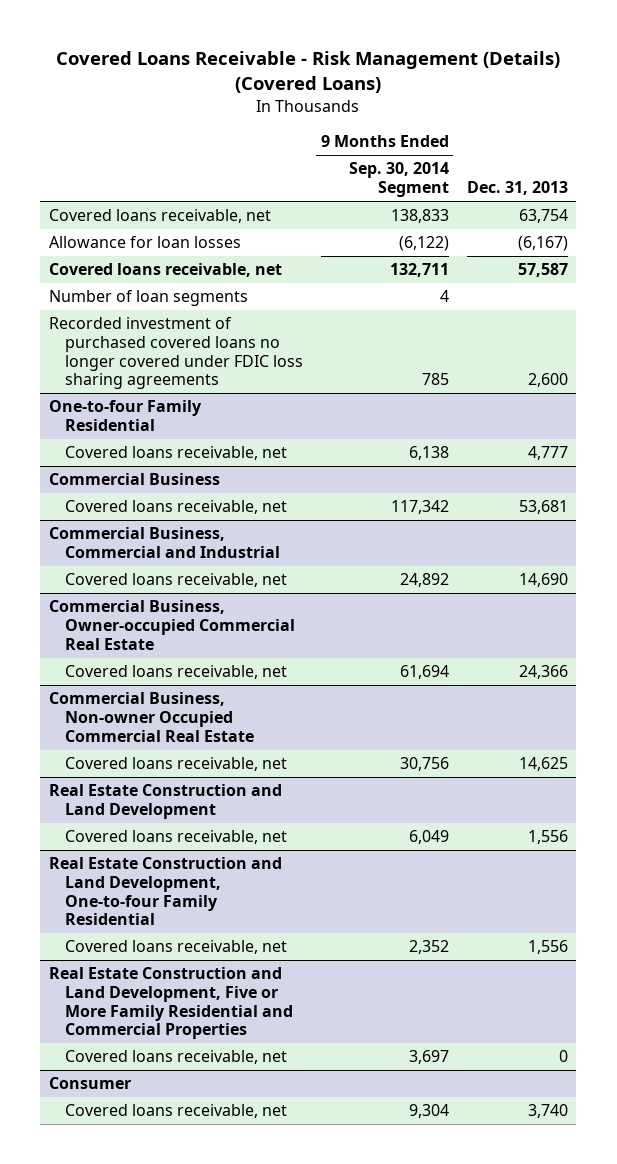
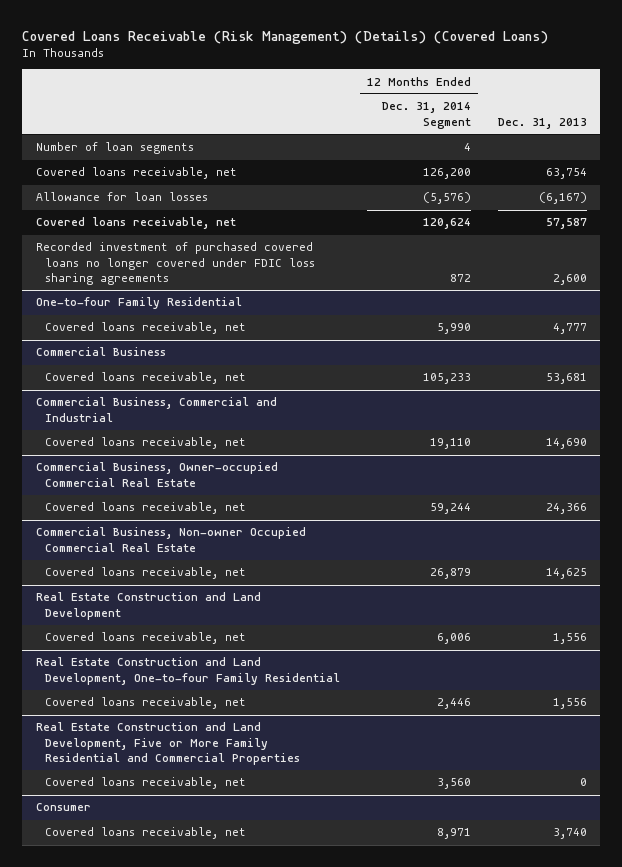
- Covered Loans Receivable - Risk Management (Details) (Covered Loans)
+ Covered Loans Receivable (Risk Management) (Details) (Covered Loans)
- | 9 Months Ended Sep. 30, 2014 Segment | Dec. 31, 2013
+ | 12 Months Ended Dec. 31, 2014 Segment | Dec. 31, 2013
moved up: Number of loan segments | 4 |

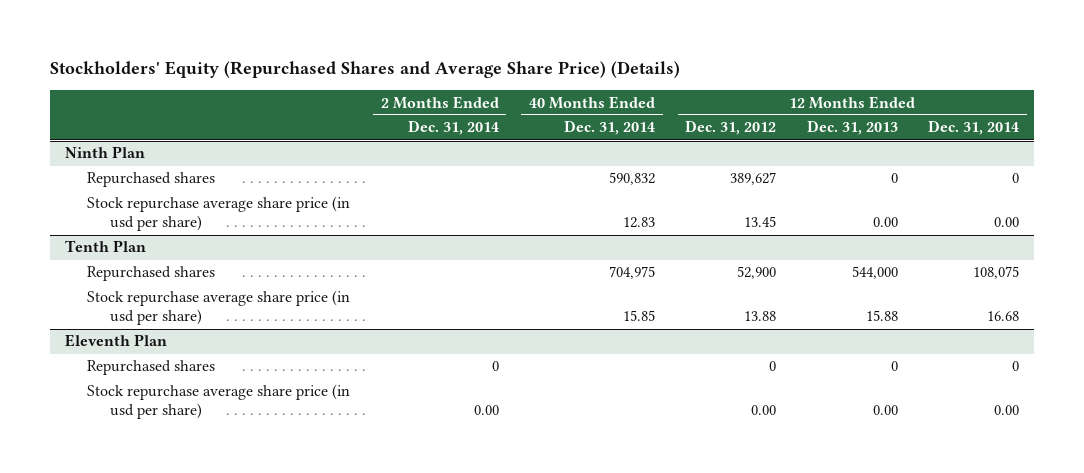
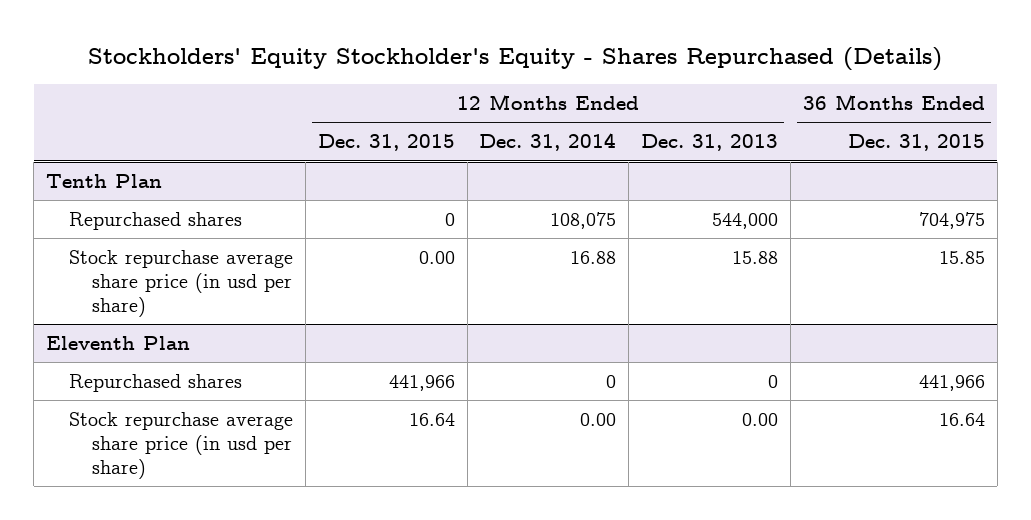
- Stockholders' Equity (Repurchased Shares and Average Share Price) (Details)
+ Stockholders' Equity Stockholder's Equity - Shares Repurchased (Details)
- | 2 Months Ended Dec. 31, 2014 | 40 Months Ended Dec. 31, 2014 | 12 Months Ended Dec. 31, 2012 | 12 Months Ended Dec. 31, 2013 | 12 Months Ended Dec. 31, 2014
+ | 12 Months Ended Dec. 31, 2015 | 12 Months Ended Dec. 31, 2014 | 12 Months Ended Dec. 31, 2013 | 36 Months Ended Dec. 31, 2015
- Ninth Plan
- Repurchased shares | | 590,832 | 389,627 | 0 | 0
- Stock repurchase average share price (in usd per share) | | 12.83 | 13.45 | 0.00 | 0.00
@ Tenth Plan
- Stock repurchase average share price (in usd per share) | | 15.85 | 13.88 | 15.88 | 16.68
+ Stock repurchase average share price (in usd per share) | 0.00 | 16.88 | 15.88 | 15.85

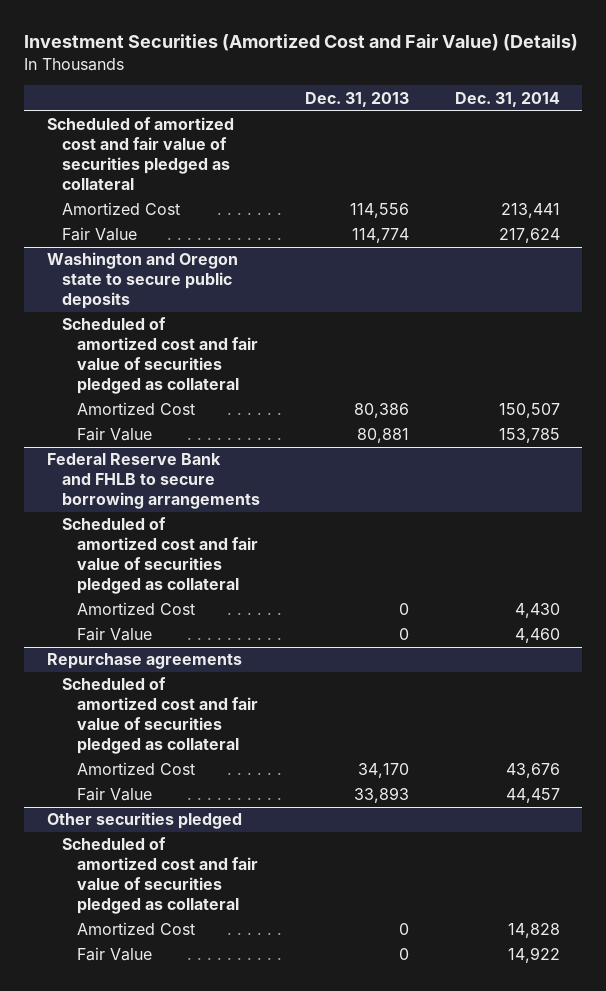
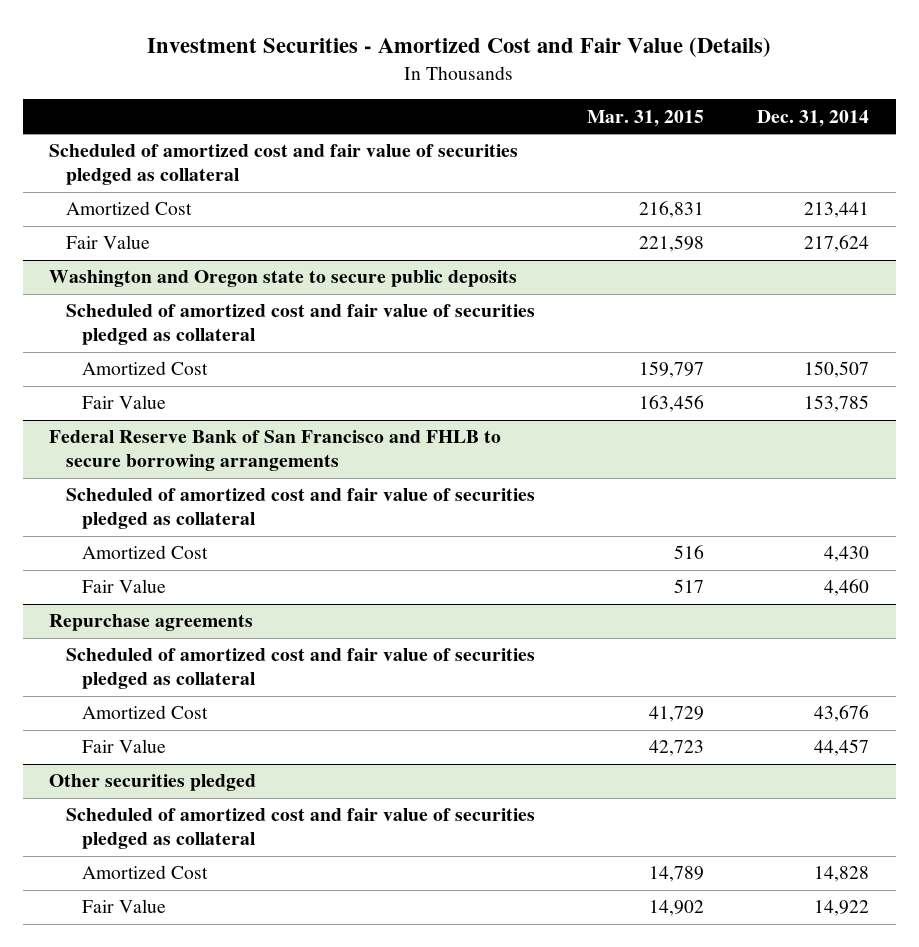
- Investment Securities (Amortized Cost and Fair Value) (Details)
+ Investment Securities - Amortized Cost and Fair Value (Details)
- | Dec. 31, 2013 | Dec. 31, 2014
+ | Mar. 31, 2015 | Dec. 31, 2014
- Federal Reserve Bank and FHLB to secure borrowing arrangements
+ Federal Reserve Bank of San Francisco and FHLB to secure borrowing arrangements

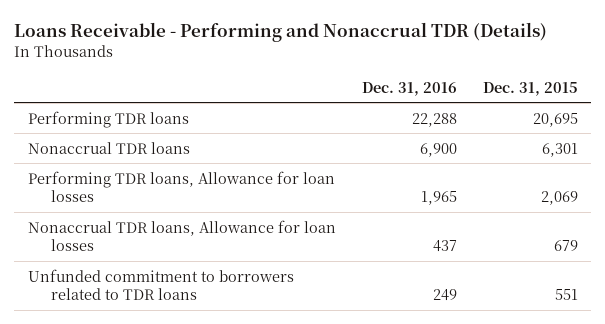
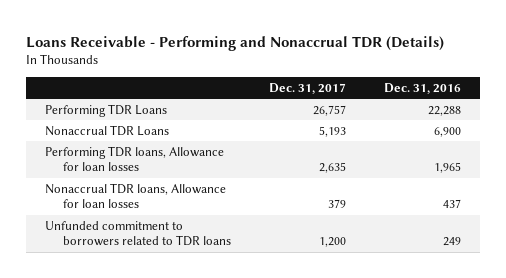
- | Dec. 31, 2016 | Dec. 31, 2015
+ | Dec. 31, 2017 | Dec. 31, 2016
- Performing TDR loans | 22,288 | 20,695
- Nonaccrual TDR loans | 6,900 | 6,301
+ Performing TDR Loans | 26,757 | 22,288
+ Nonaccrual TDR Loans | 5,193 | 6,900

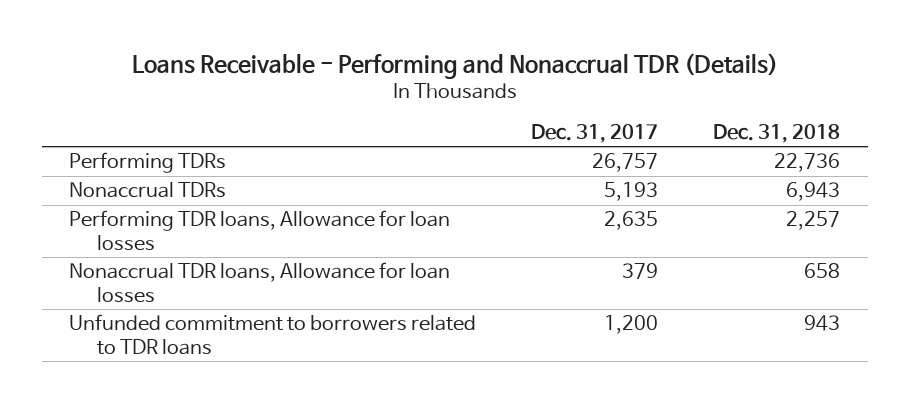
- | Dec. 31, 2017 | Dec. 31, 2016
+ | Dec. 31, 2017 | Dec. 31, 2018
- Performing TDR Loans | 26,757 | 22,288
- Nonaccrual TDR Loans | 5,193 | 6,900
+ Performing TDRs | 26,757 | 22,736
+ Nonaccrual TDRs | 5,193 | 6,943

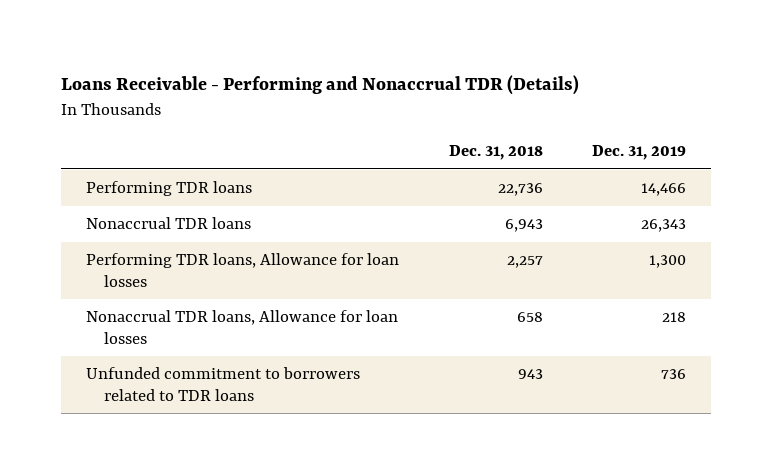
- | Dec. 31, 2017 | Dec. 31, 2018
+ | Dec. 31, 2018 | Dec. 31, 2019
- Performing TDRs | 26,757 | 22,736
- Nonaccrual TDRs | 5,193 | 6,943
+ Performing TDR loans | 22,736 | 14,466
+ Nonaccrual TDR loans | 6,943 | 26,343

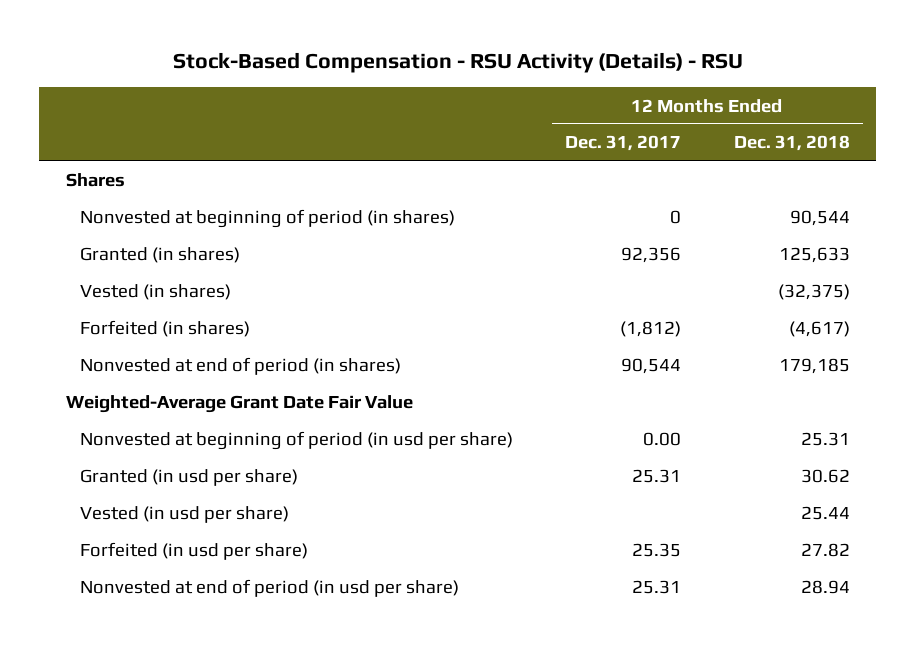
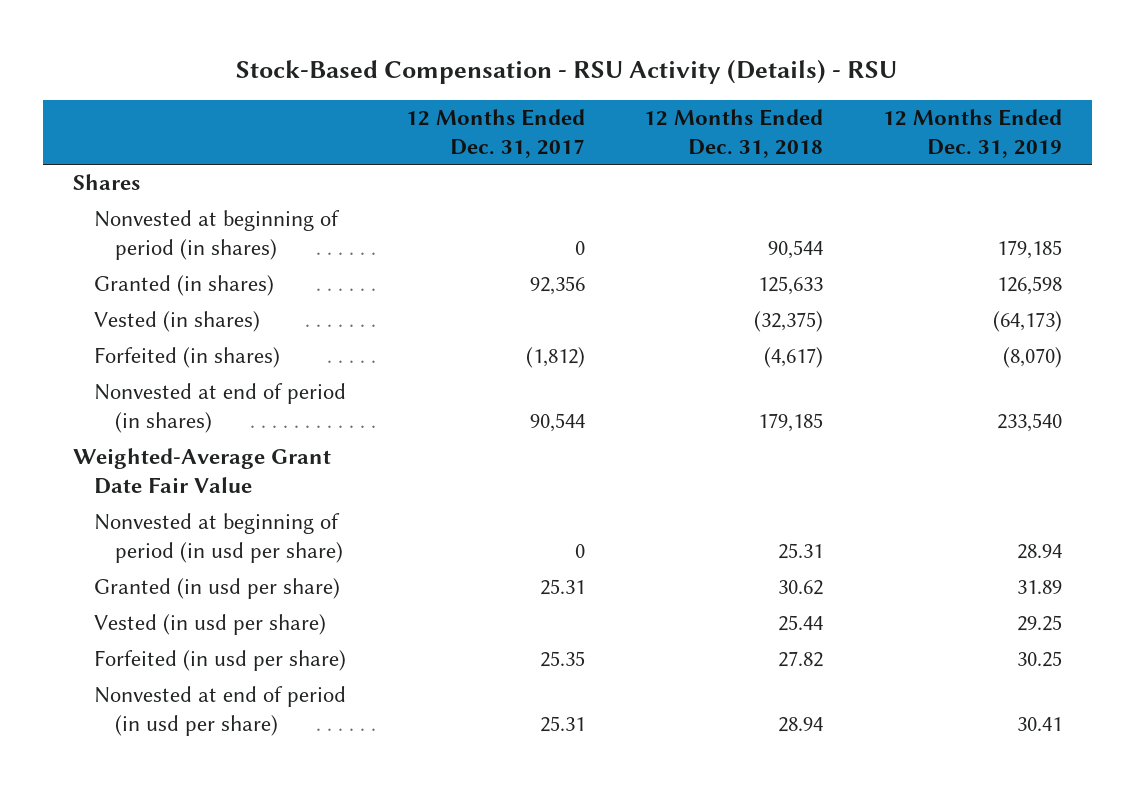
- | 12 Months Ended Dec. 31, 2017 | 12 Months Ended Dec. 31, 2018
+ | 12 Months Ended Dec. 31, 2017 | 12 Months Ended Dec. 31, 2018 | 12 Months Ended Dec. 31, 2019
- Nonvested at beginning of period (in usd per share) | 0.00 | 25.31
+ Nonvested at beginning of period (in usd per share) | 0 | 25.31 | 28.94

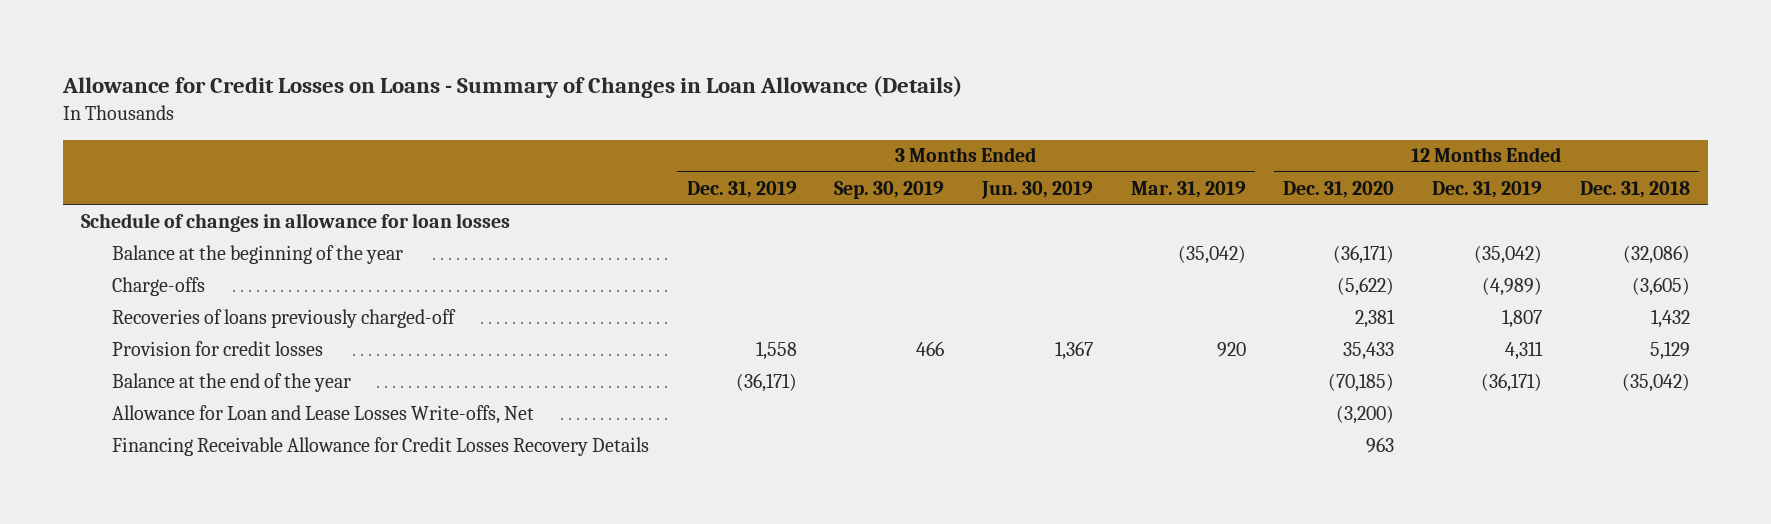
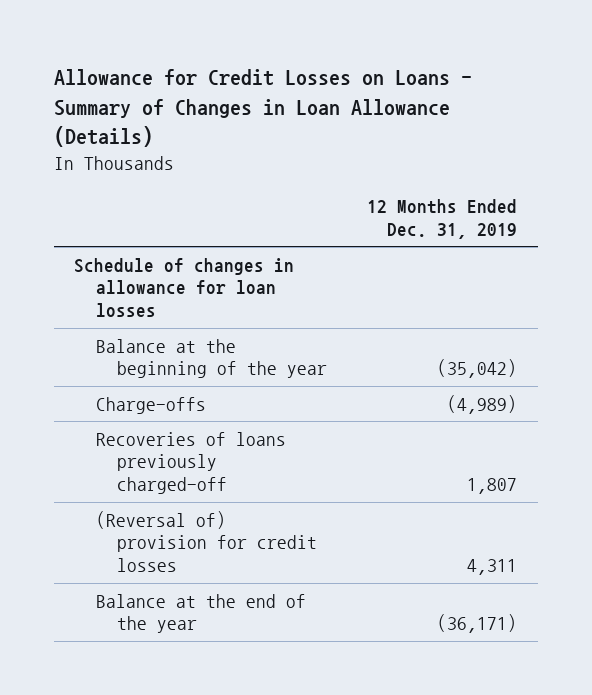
- | 3 Months Ended Dec. 31, 2019 | 3 Months Ended Sep. 30, 2019 | 3 Months Ended Jun. 30, 2019 | 3 Months Ended Mar. 31, 2019 | 12 Months Ended Dec. 31, 2020 | 12 Months Ended Dec. 31, 2019 | 12 Months Ended Dec. 31, 2018
+ | 12 Months Ended Dec. 31, 2019
- Provision for credit losses | 1,558 | 466 | 1,367 | 920 | 35,433 | 4,311 | 5,129
+ (Reversal of) provision for credit losses | 4,311
- Allowance for Loan and Lease Losses Write-offs, Net | | | | | (3,200) | |
- Financing Receivable Allowance for Credit Losses Recovery Details | | | | | 963 | |

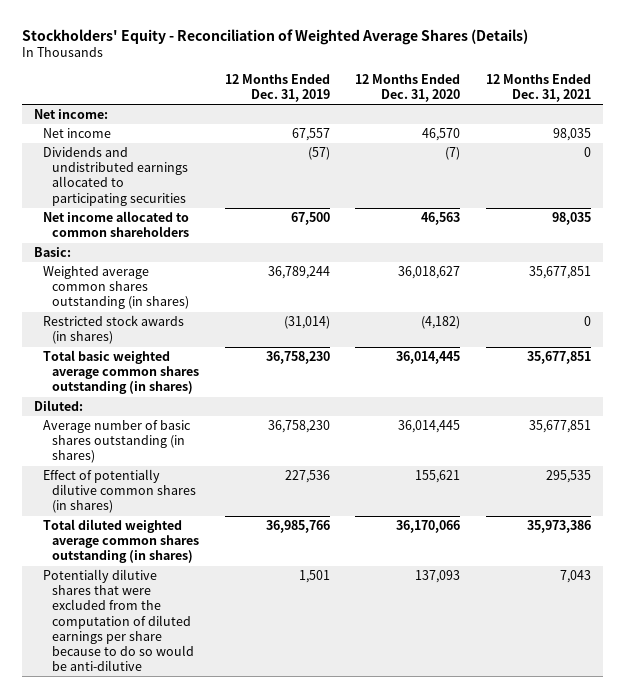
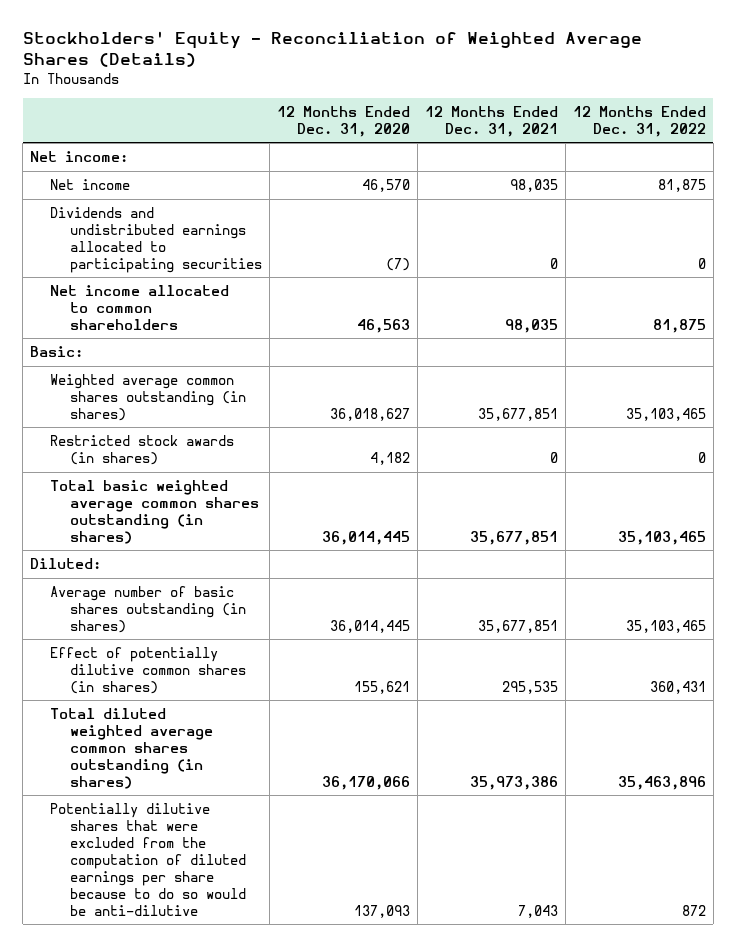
- | 12 Months Ended Dec. 31, 2019 | 12 Months Ended Dec. 31, 2020 | 12 Months Ended Dec. 31, 2021
+ | 12 Months Ended Dec. 31, 2020 | 12 Months Ended Dec. 31, 2021 | 12 Months Ended Dec. 31, 2022
- Restricted stock awards (in shares) | (31,014) | (4,182) | 0
+ Restricted stock awards (in shares) | 4,182 | 0 | 0

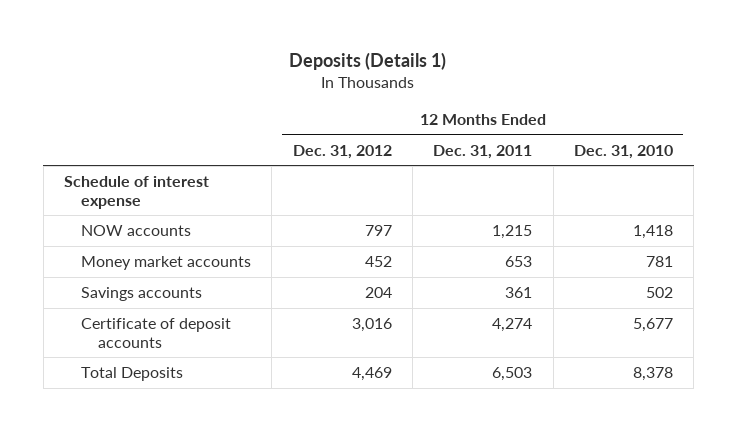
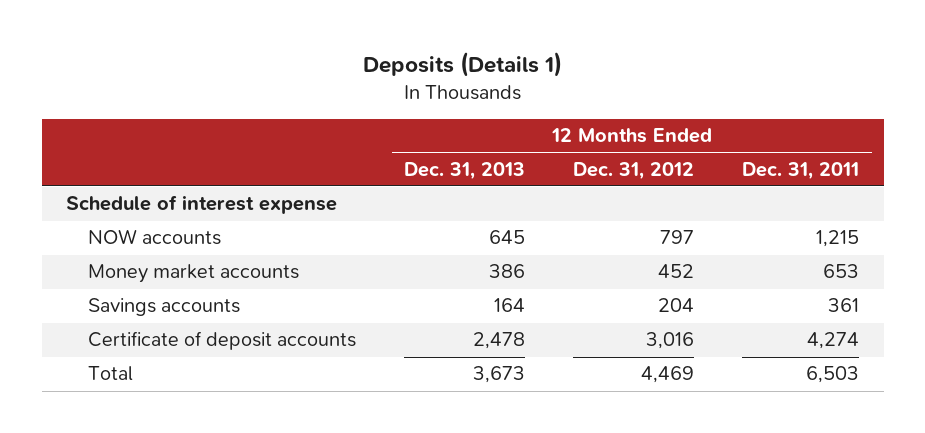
- | 12 Months Ended Dec. 31, 2012 | 12 Months Ended Dec. 31, 2011 | 12 Months Ended Dec. 31, 2010
+ | 12 Months Ended Dec. 31, 2013 | 12 Months Ended Dec. 31, 2012 | 12 Months Ended Dec. 31, 2011
- Total Deposits | 4,469 | 6,503 | 8,378
+ Total | 3,673 | 4,469 | 6,503

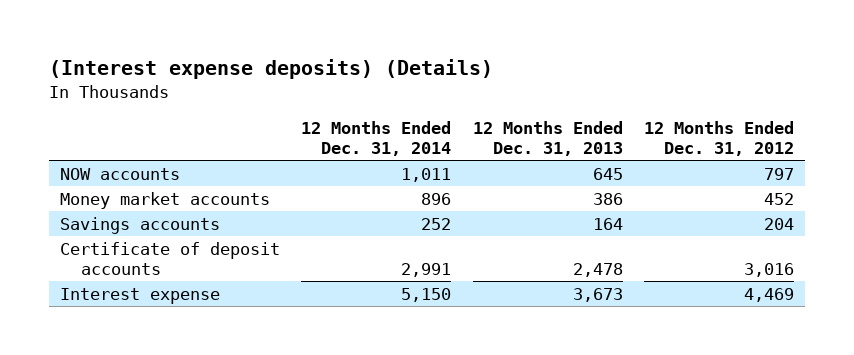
- Deposits (Details 1)
+ (Interest expense deposits) (Details)
- | 12 Months Ended Dec. 31, 2013 | 12 Months Ended Dec. 31, 2012 | 12 Months Ended Dec. 31, 2011
+ | 12 Months Ended Dec. 31, 2014 | 12 Months Ended Dec. 31, 2013 | 12 Months Ended Dec. 31, 2012
- Schedule of interest expense
- Total | 3,673 | 4,469 | 6,503
+ Interest expense | 5,150 | 3,673 | 4,469

